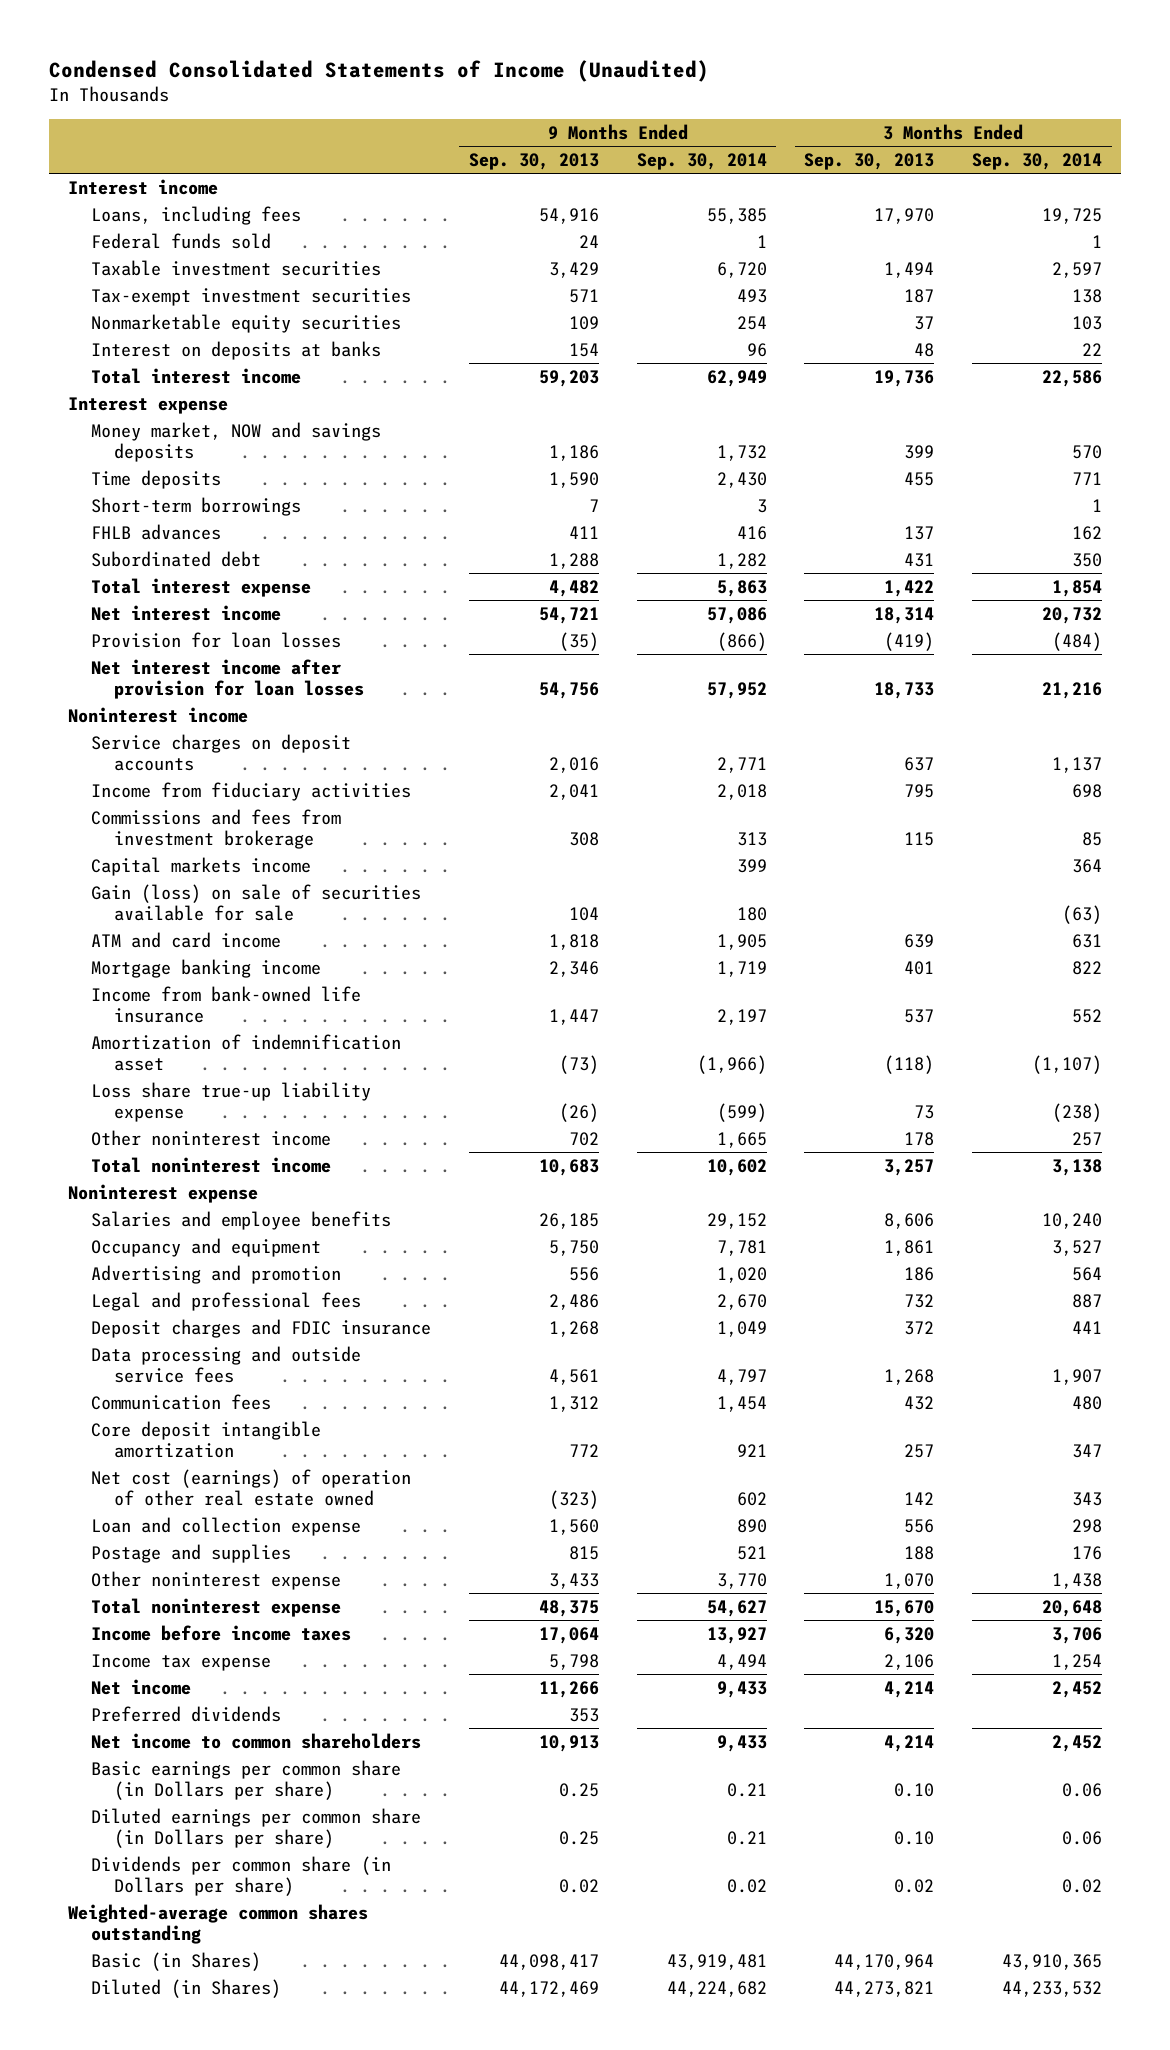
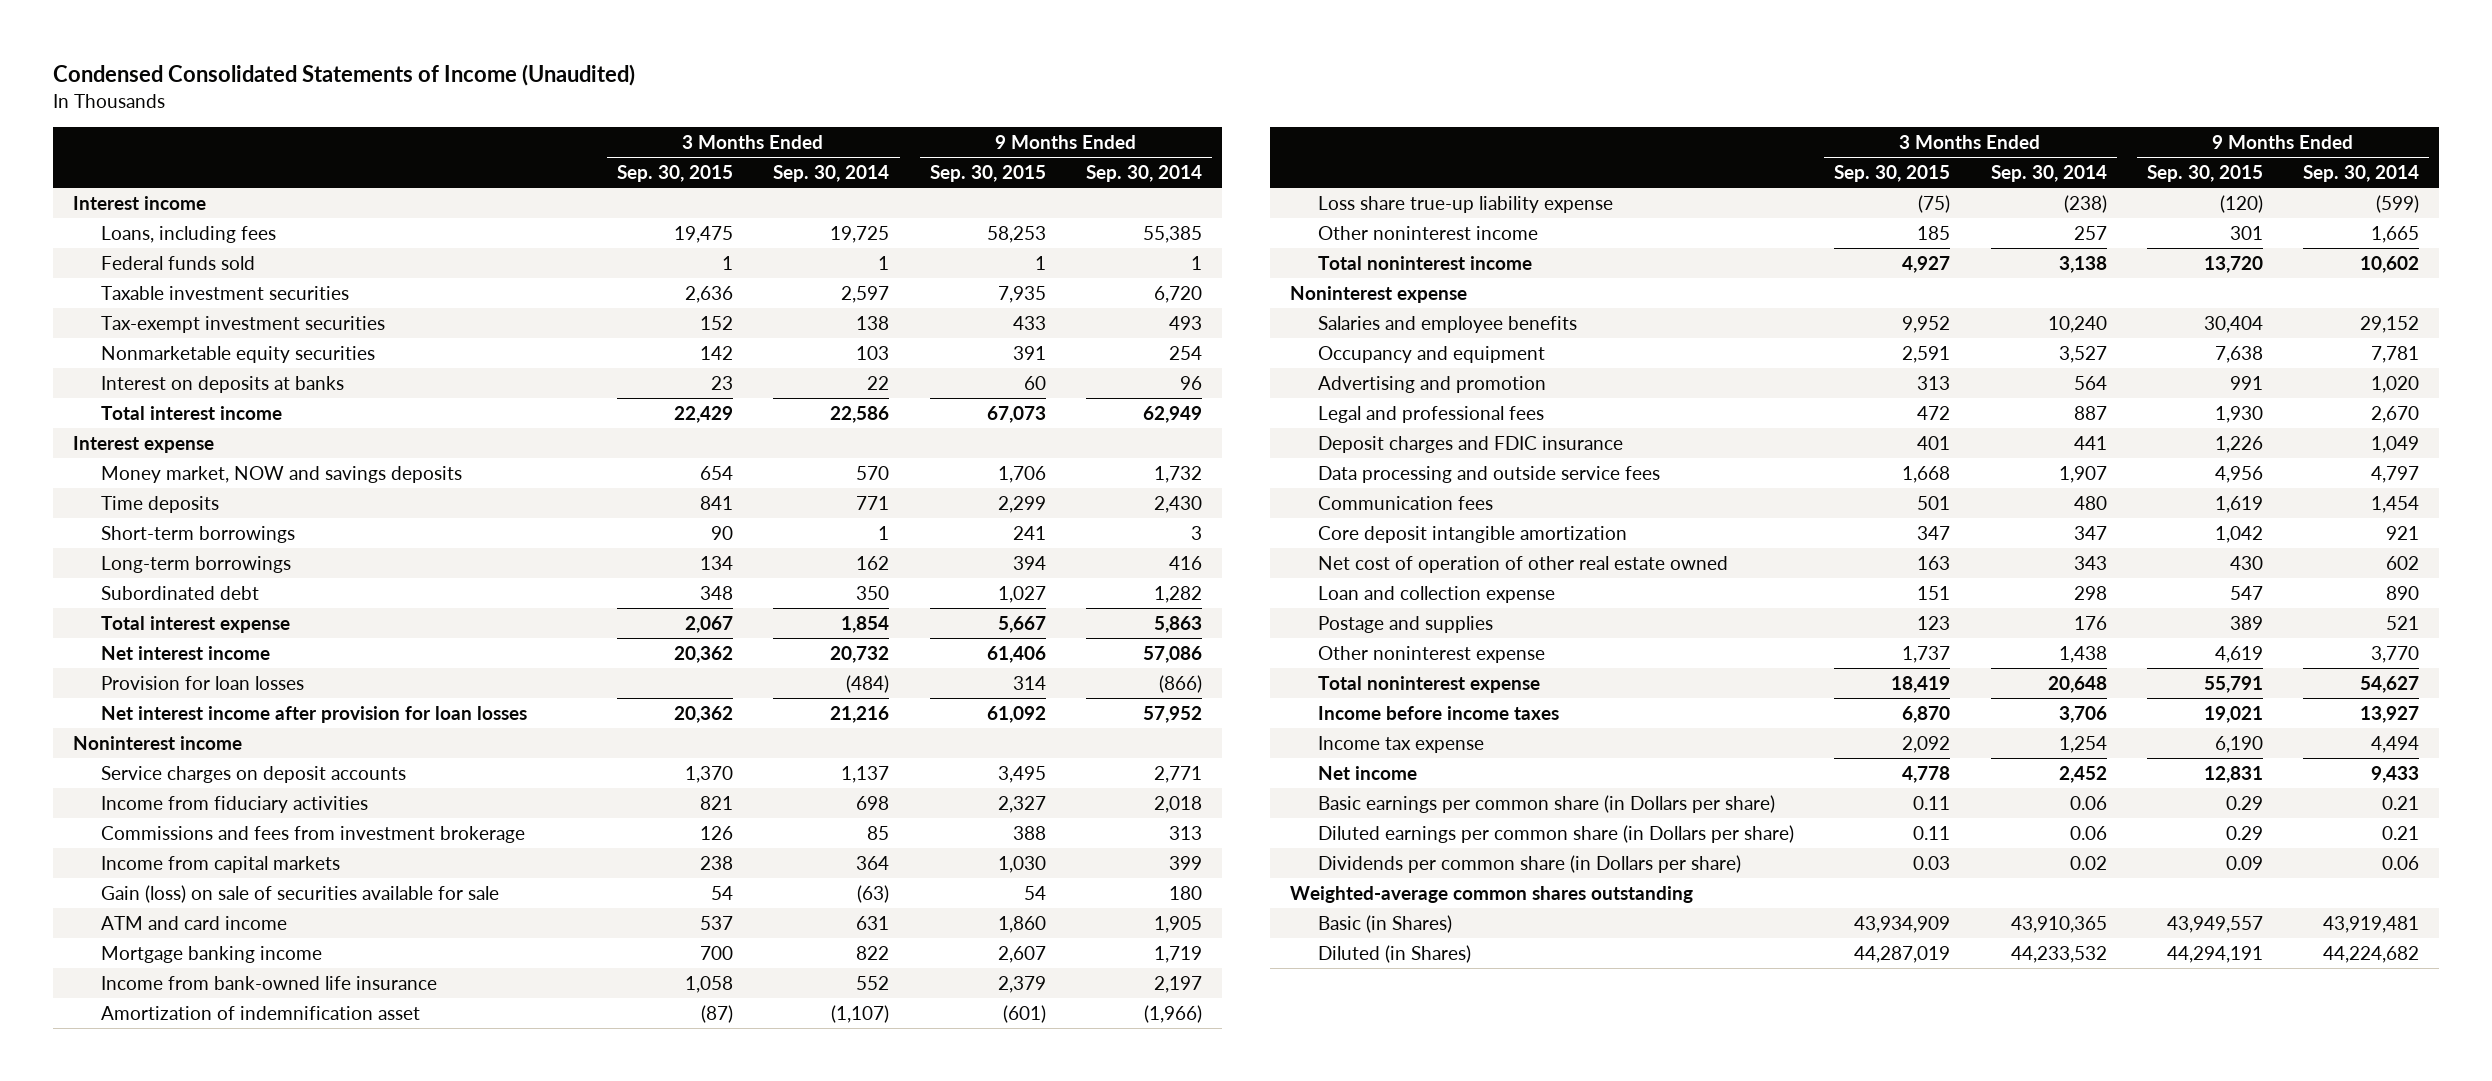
- | 9 Months Ended Sep. 30, 2013 | 9 Months Ended Sep. 30, 2014 | 3 Months Ended Sep. 30, 2013 | 3 Months Ended Sep. 30, 2014
+ | 3 Months Ended Sep. 30, 2015 | 3 Months Ended Sep. 30, 2014 | 9 Months Ended Sep. 30, 2015 | 9 Months Ended Sep. 30, 2014
- FHLB advances | 411 | 416 | 137 | 162
+ Long-term borrowings | 134 | 162 | 394 | 416
- Capital markets income | | 399 | | 364
+ Income from capital markets | 238 | 364 | 1,030 | 399
- Net cost (earnings) of operation of other real estate owned | (323) | 602 | 142 | 343
+ Net cost of operation of other real estate owned | 163 | 343 | 430 | 602
- Preferred dividends | 353 | | |
- Net income to common shareholders | 10,913 | 9,433 | 4,214 | 2,452
- Dividends per common share (in Dollars per share) | 0.02 | 0.02 | 0.02 | 0.02
+ Dividends per common share (in Dollars per share) | 0.03 | 0.02 | 0.09 | 0.06

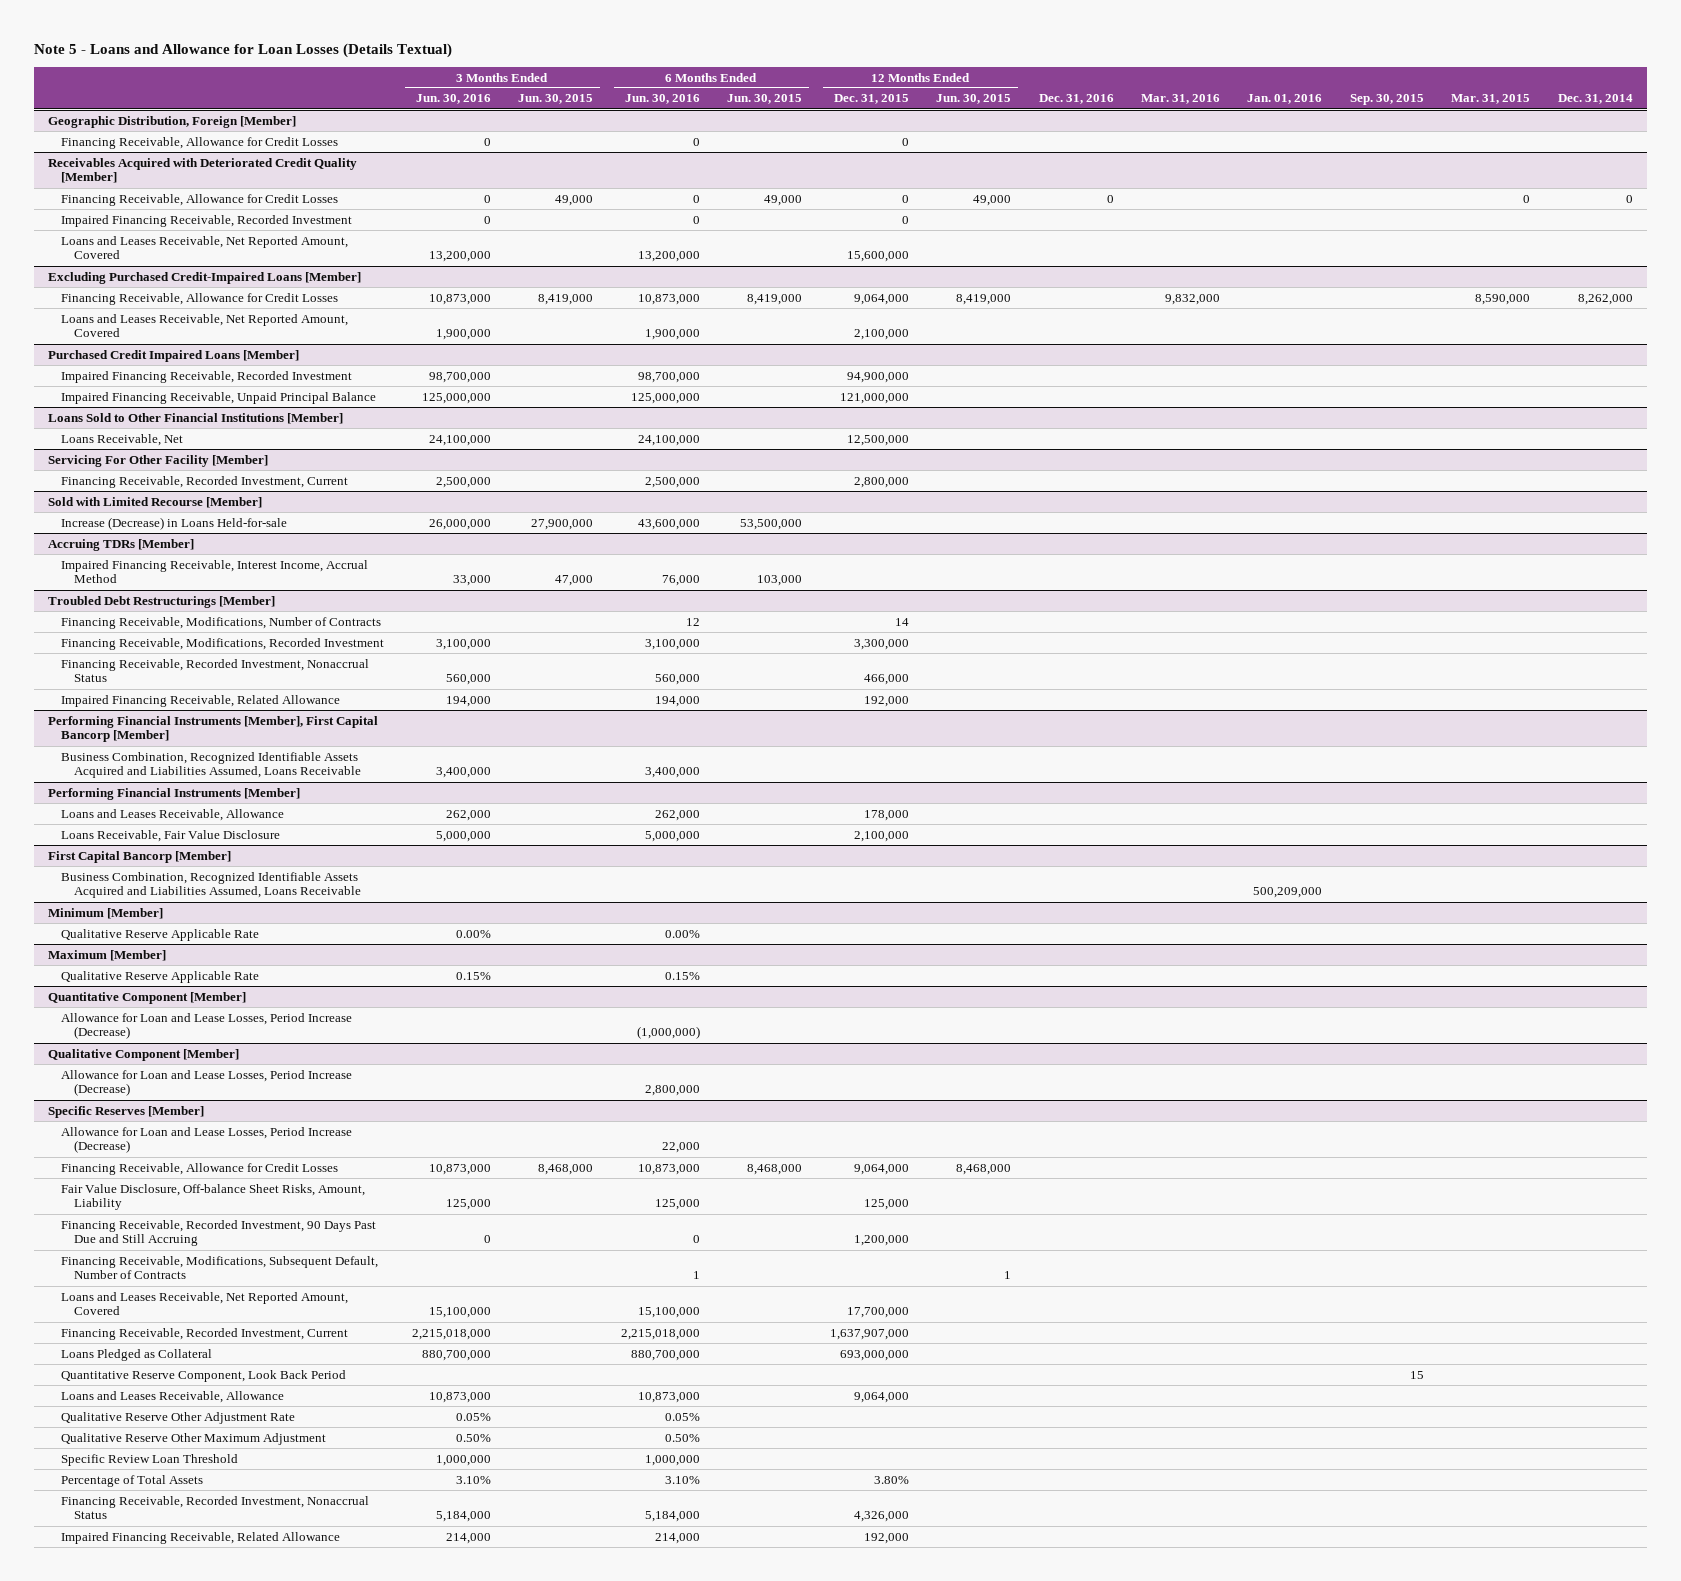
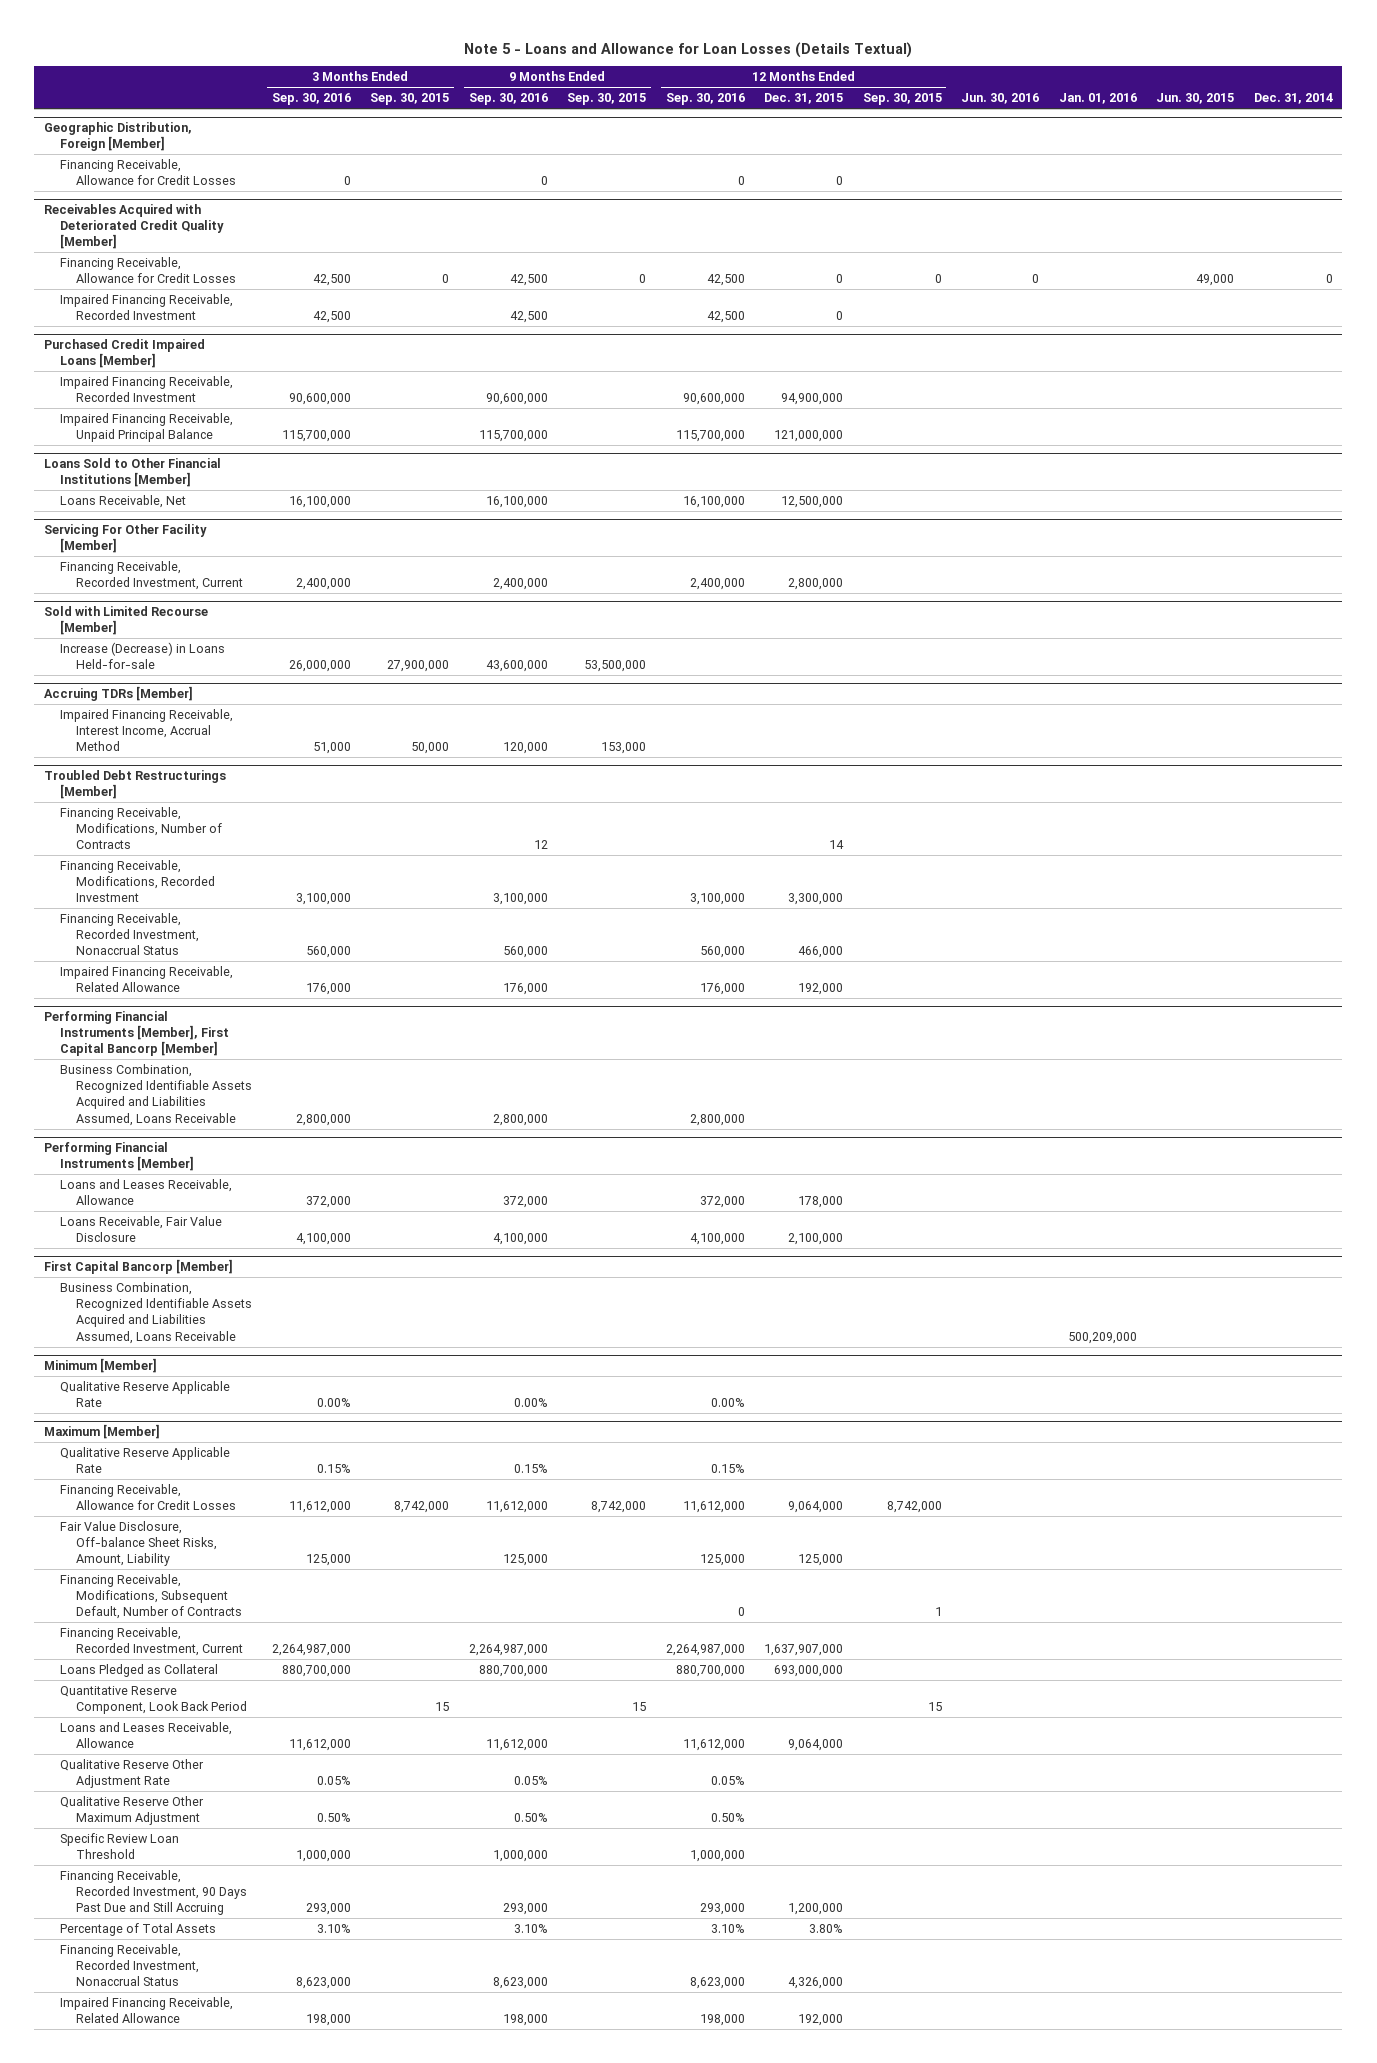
- | 3 Months Ended Jun. 30, 2016 | 3 Months Ended Jun. 30, 2015 | 6 Months Ended Jun. 30, 2016 | 6 Months Ended Jun. 30, 2015 | 12 Months Ended Dec. 31, 2015 | 12 Months Ended Jun. 30, 2015 | Dec. 31, 2016 | Mar. 31, 2016 | Jan. 01, 2016 | Sep. 30, 2015 | Mar. 31, 2015 | Dec. 31, 2014
+ | 3 Months Ended Sep. 30, 2016 | 3 Months Ended Sep. 30, 2015 | 9 Months Ended Sep. 30, 2016 | 9 Months Ended Sep. 30, 2015 | 12 Months Ended Sep. 30, 2016 | 12 Months Ended Dec. 31, 2015 | 12 Months Ended Sep. 30, 2015 | Jun. 30, 2016 | Jan. 01, 2016 | Jun. 30, 2015 | Dec. 31, 2014
@ Receivables Acquired with Deteriorated Credit Quality [Member]
- Loans and Leases Receivable, Net Reported Amount, Covered | 13,200,000 | | 13,200,000 | | 15,600,000 | | | | | | |
- Excluding Purchased Credit-Impaired Loans [Member]
- Financing Receivable, Allowance for Credit Losses | 10,873,000 | 8,419,000 | 10,873,000 | 8,419,000 | 9,064,000 | 8,419,000 | | 9,832,000 | | | 8,590,000 | 8,262,000
- Loans and Leases Receivable, Net Reported Amount, Covered | 1,900,000 | | 1,900,000 | | 2,100,000 | | | | | | |
- Quantitative Component [Member]
- Allowance for Loan and Lease Losses, Period Increase (Decrease) | | | (1,000,000) | | | | | | | | |
- Qualitative Component [Member]
- Allowance for Loan and Lease Losses, Period Increase (Decrease) | | | 2,800,000 | | | | | | | | |
- Specific Reserves [Member]
- Allowance for Loan and Lease Losses, Period Increase (Decrease) | | | 22,000 | | | | | | | | |
- Financing Receivable, Recorded Investment, 90 Days Past Due and Still Accruing | 0 | | 0 | | 1,200,000 | | | | | | |
- Loans and Leases Receivable, Net Reported Amount, Covered | 15,100,000 | | 15,100,000 | | 17,700,000 | | | | | | |
@ Maximum [Member]
+ Financing Receivable, Recorded Investment, 90 Days Past Due and Still Accruing | 293,000 | | 293,000 | | 293,000 | 1,200,000 | | | | |

